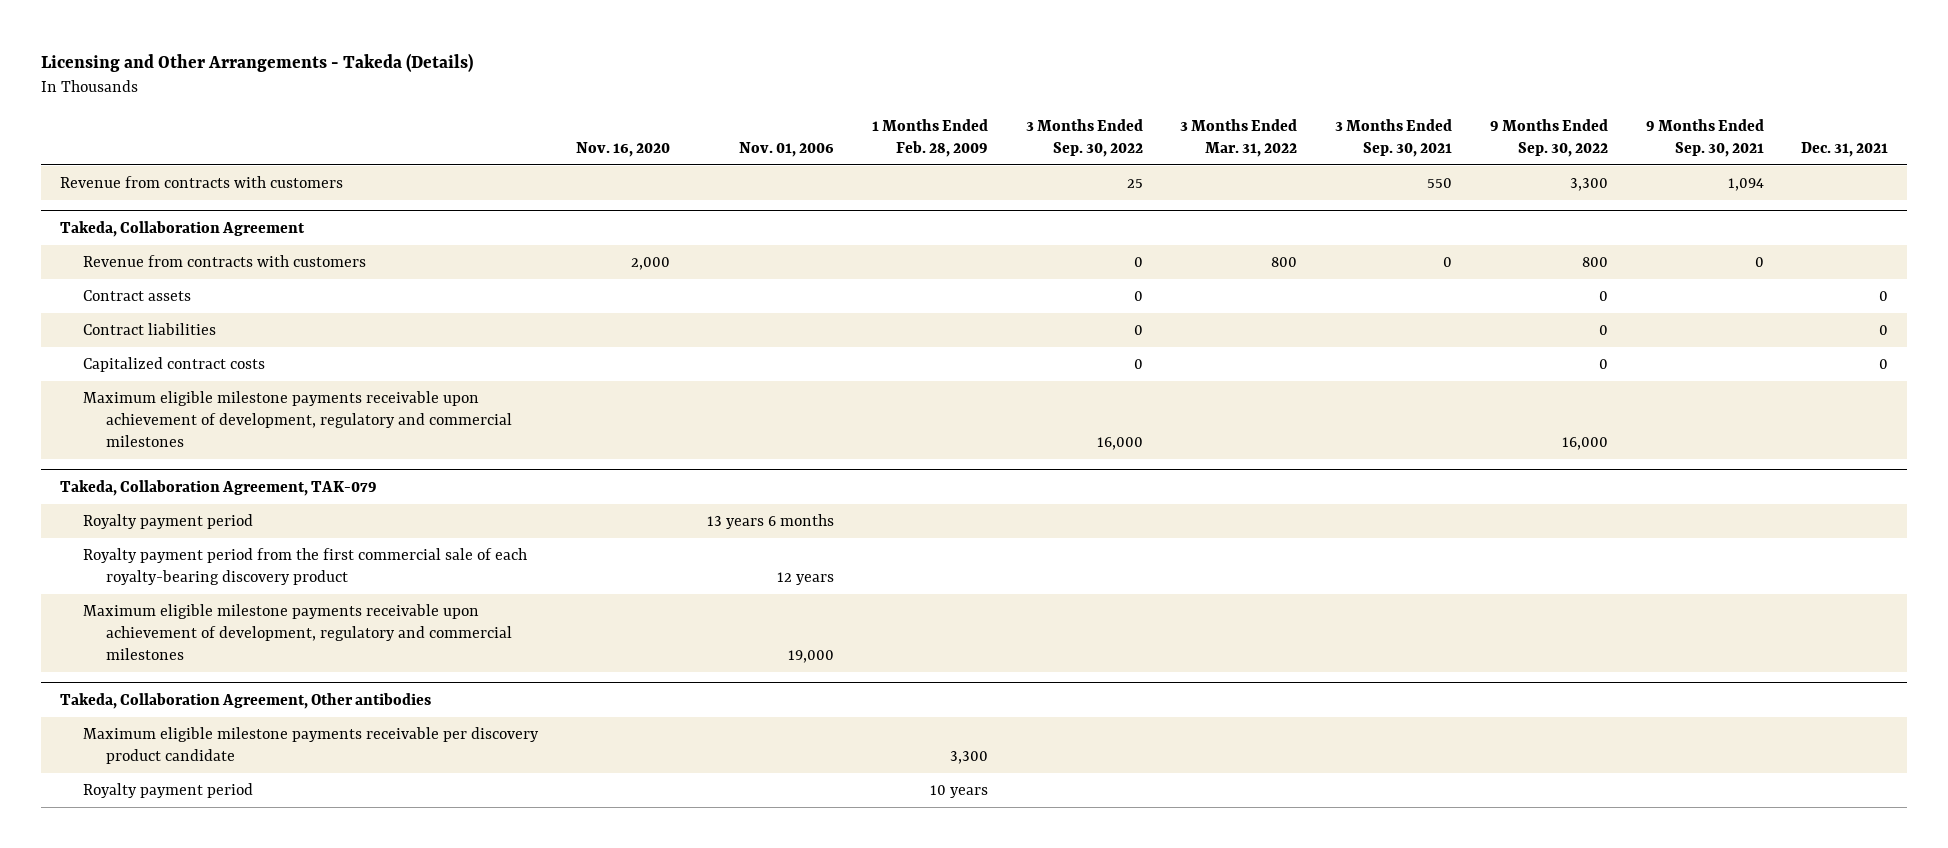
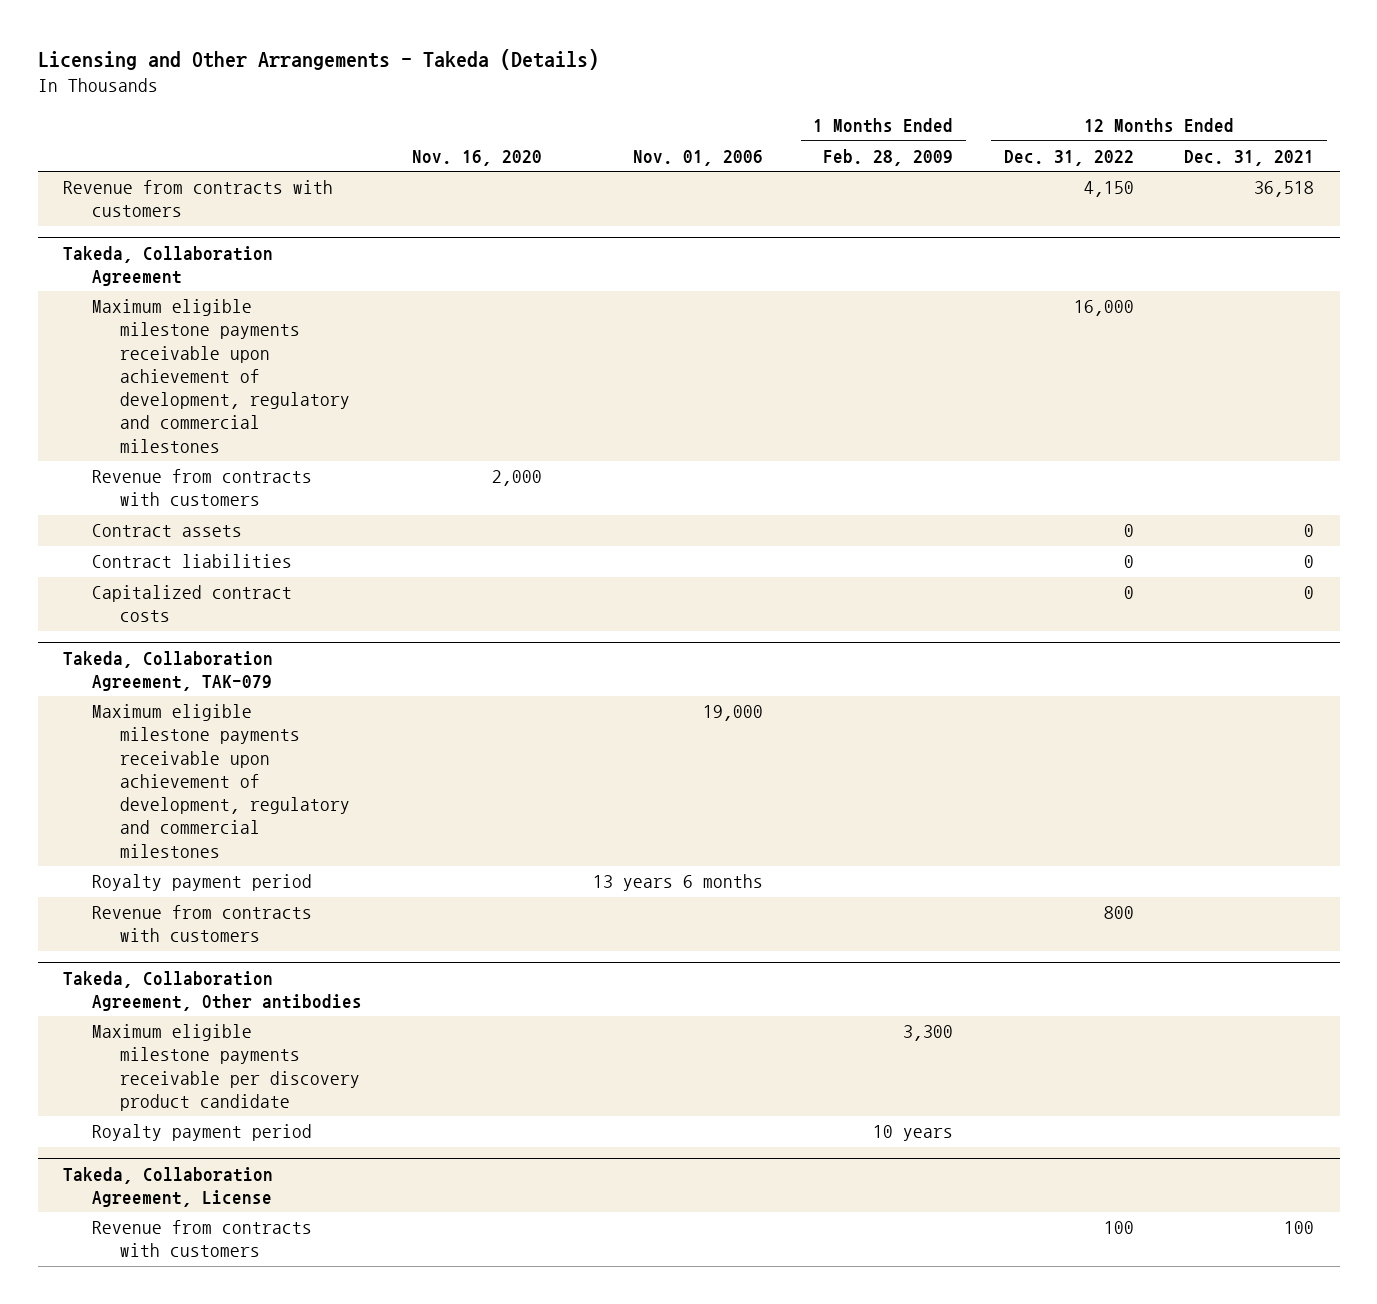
- | Nov. 16, 2020 | Nov. 01, 2006 | 1 Months Ended Feb. 28, 2009 | 3 Months Ended Sep. 30, 2022 | 3 Months Ended Mar. 31, 2022 | 3 Months Ended Sep. 30, 2021 | 9 Months Ended Sep. 30, 2022 | 9 Months Ended Sep. 30, 2021 | Dec. 31, 2021
+ | Nov. 16, 2020 | Nov. 01, 2006 | 1 Months Ended Feb. 28, 2009 | 12 Months Ended Dec. 31, 2022 | 12 Months Ended Dec. 31, 2021
@ Takeda, Collaboration Agreement
moved up: Maximum eligible milestone payments receivable upon achievement of development, regulatory and commercial milestones | | | | 16,000 |
@ Takeda, Collaboration Agreement, TAK-079
- Royalty payment period from the first commercial sale of each royalty-bearing discovery product | | 12 years | | | | | | |
moved down: Royalty payment period | | 13 years 6 months | | |
+ Revenue from contracts with customers | | | | 800 |
+ Takeda, Collaboration Agreement, License
+ Revenue from contracts with customers | | | | 100 | 100

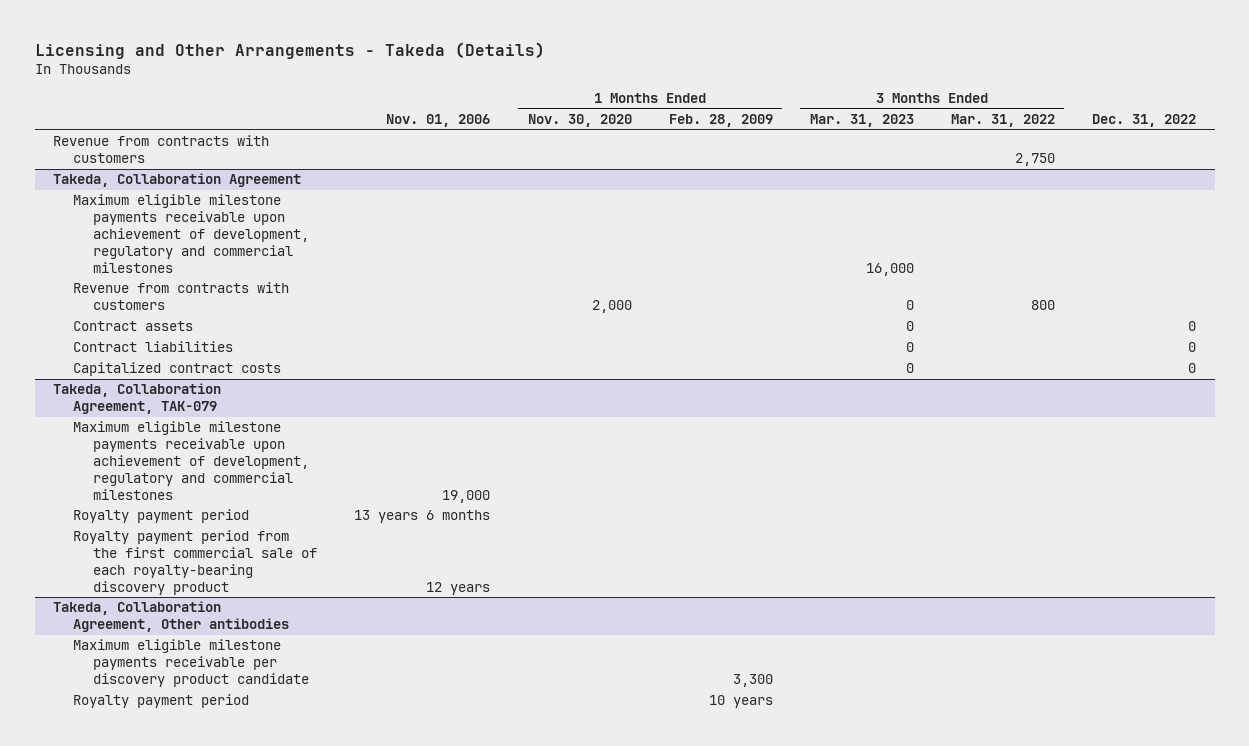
- | Nov. 16, 2020 | Nov. 01, 2006 | 1 Months Ended Feb. 28, 2009 | 12 Months Ended Dec. 31, 2022 | 12 Months Ended Dec. 31, 2021
+ | Nov. 01, 2006 | 1 Months Ended Nov. 30, 2020 | 1 Months Ended Feb. 28, 2009 | 3 Months Ended Mar. 31, 2023 | 3 Months Ended Mar. 31, 2022 | Dec. 31, 2022
@ Takeda, Collaboration Agreement, TAK-079
- Revenue from contracts with customers | | | | 800 |
+ Royalty payment period from the first commercial sale of each royalty-bearing discovery product | 12 years | | | | |
- Takeda, Collaboration Agreement, License
- Revenue from contracts with customers | | | | 100 | 100

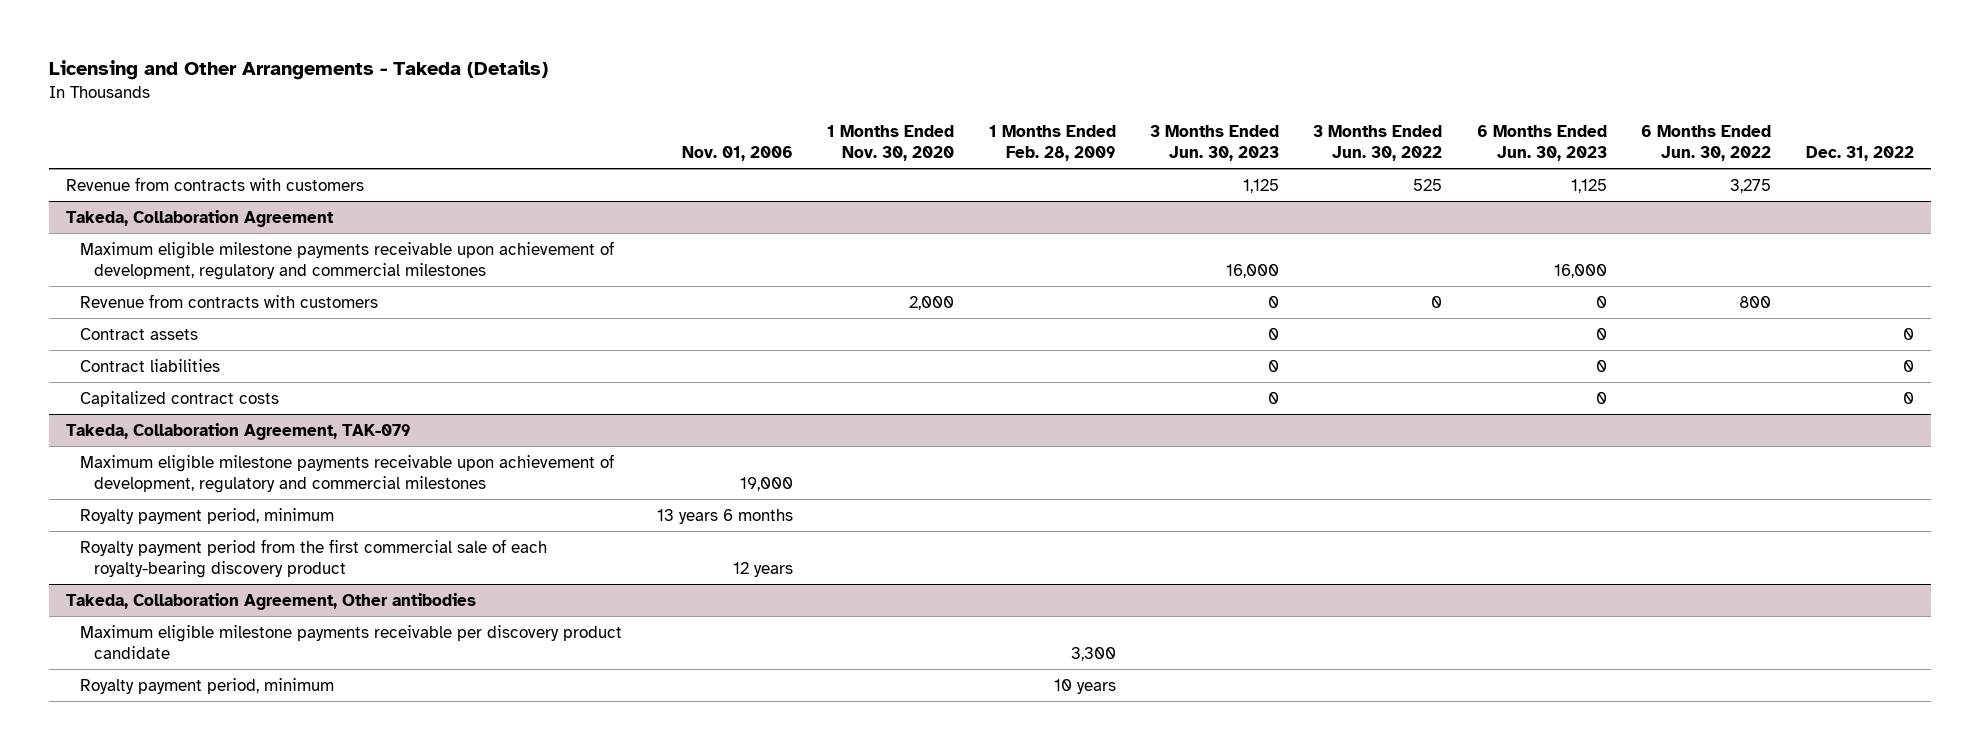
- | Nov. 01, 2006 | 1 Months Ended Nov. 30, 2020 | 1 Months Ended Feb. 28, 2009 | 3 Months Ended Mar. 31, 2023 | 3 Months Ended Mar. 31, 2022 | Dec. 31, 2022
+ | Nov. 01, 2006 | 1 Months Ended Nov. 30, 2020 | 1 Months Ended Feb. 28, 2009 | 3 Months Ended Jun. 30, 2023 | 3 Months Ended Jun. 30, 2022 | 6 Months Ended Jun. 30, 2023 | 6 Months Ended Jun. 30, 2022 | Dec. 31, 2022
@ Takeda, Collaboration Agreement, TAK-079
- Royalty payment period | 13 years 6 months | | | | |
+ Royalty payment period, minimum | 13 years 6 months | | | | | | |
@ Takeda, Collaboration Agreement, Other antibodies
- Royalty payment period | | | 10 years | | |
+ Royalty payment period, minimum | | | 10 years | | | | |

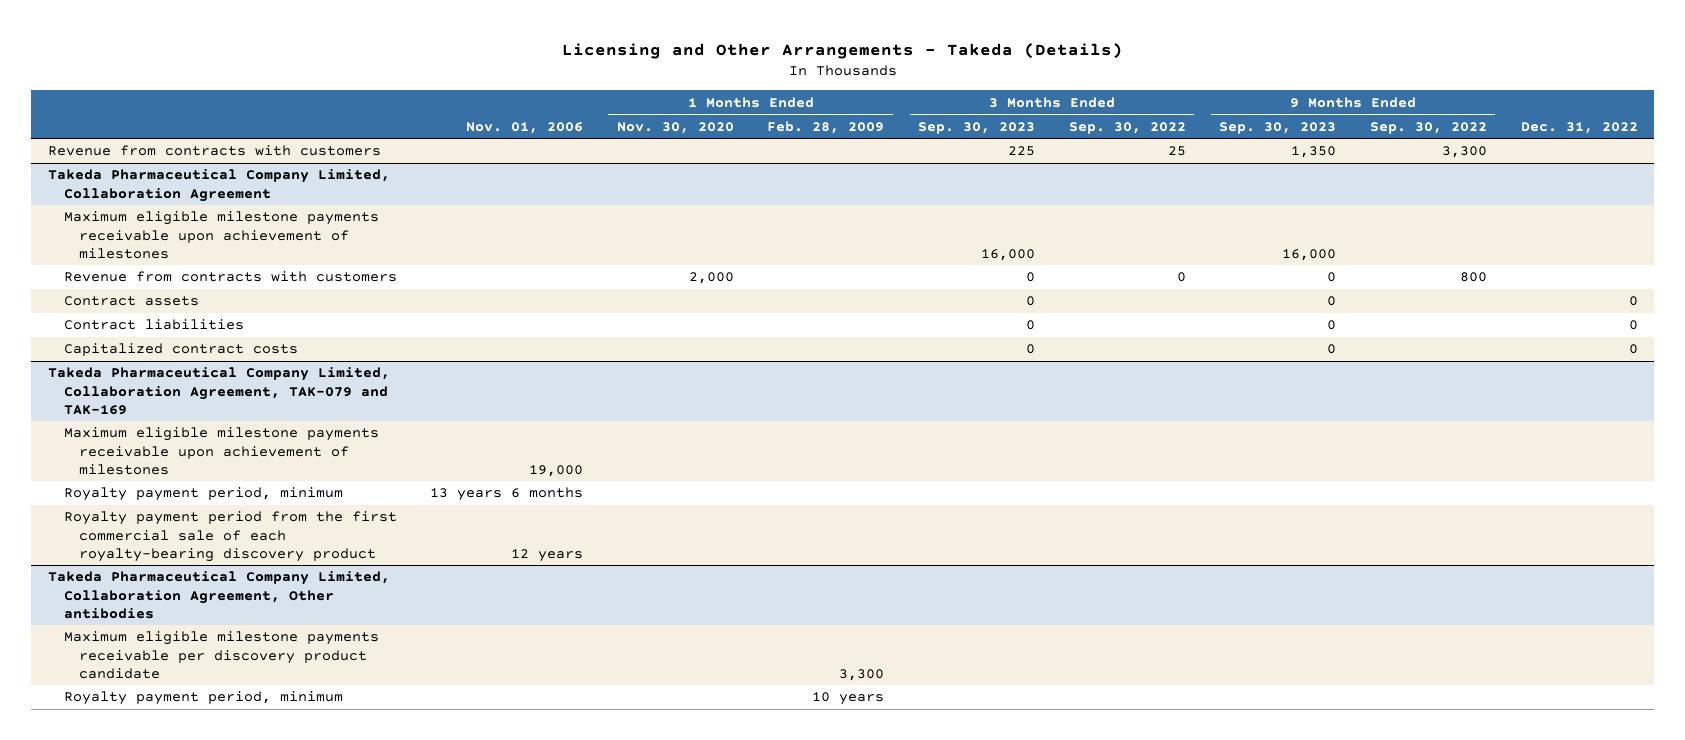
- | Nov. 01, 2006 | 1 Months Ended Nov. 30, 2020 | 1 Months Ended Feb. 28, 2009 | 3 Months Ended Jun. 30, 2023 | 3 Months Ended Jun. 30, 2022 | 6 Months Ended Jun. 30, 2023 | 6 Months Ended Jun. 30, 2022 | Dec. 31, 2022
+ | Nov. 01, 2006 | 1 Months Ended Nov. 30, 2020 | 1 Months Ended Feb. 28, 2009 | 3 Months Ended Sep. 30, 2023 | 3 Months Ended Sep. 30, 2022 | 9 Months Ended Sep. 30, 2023 | 9 Months Ended Sep. 30, 2022 | Dec. 31, 2022
- Takeda, Collaboration Agreement
- Maximum eligible milestone payments receivable upon achievement of development, regulatory and commercial milestones | | | | 16,000 | | 16,000 | |
+ Takeda Pharmaceutical Company Limited, Collaboration Agreement
+ Maximum eligible milestone payments receivable upon achievement of milestones | | | | 16,000 | | 16,000 | |
- Takeda, Collaboration Agreement, TAK-079
- Maximum eligible milestone payments receivable upon achievement of development, regulatory and commercial milestones | 19,000 | | | | | | |
+ Takeda Pharmaceutical Company Limited, Collaboration Agreement, TAK-079 and TAK-169
+ Maximum eligible milestone payments receivable upon achievement of milestones | 19,000 | | | | | | |
- Takeda, Collaboration Agreement, Other antibodies
+ Takeda Pharmaceutical Company Limited, Collaboration Agreement, Other antibodies

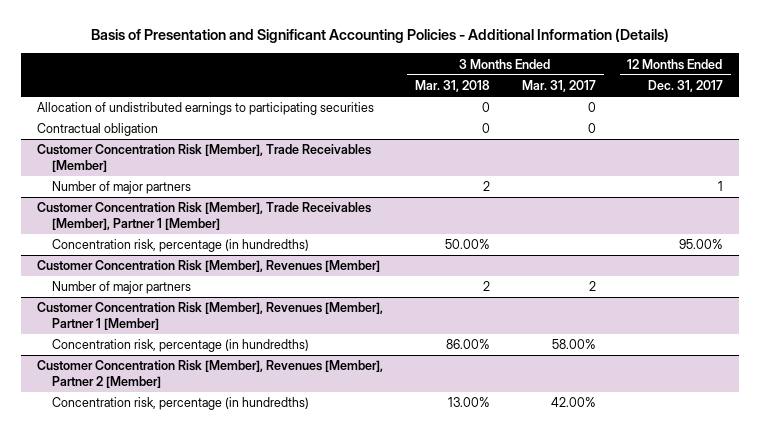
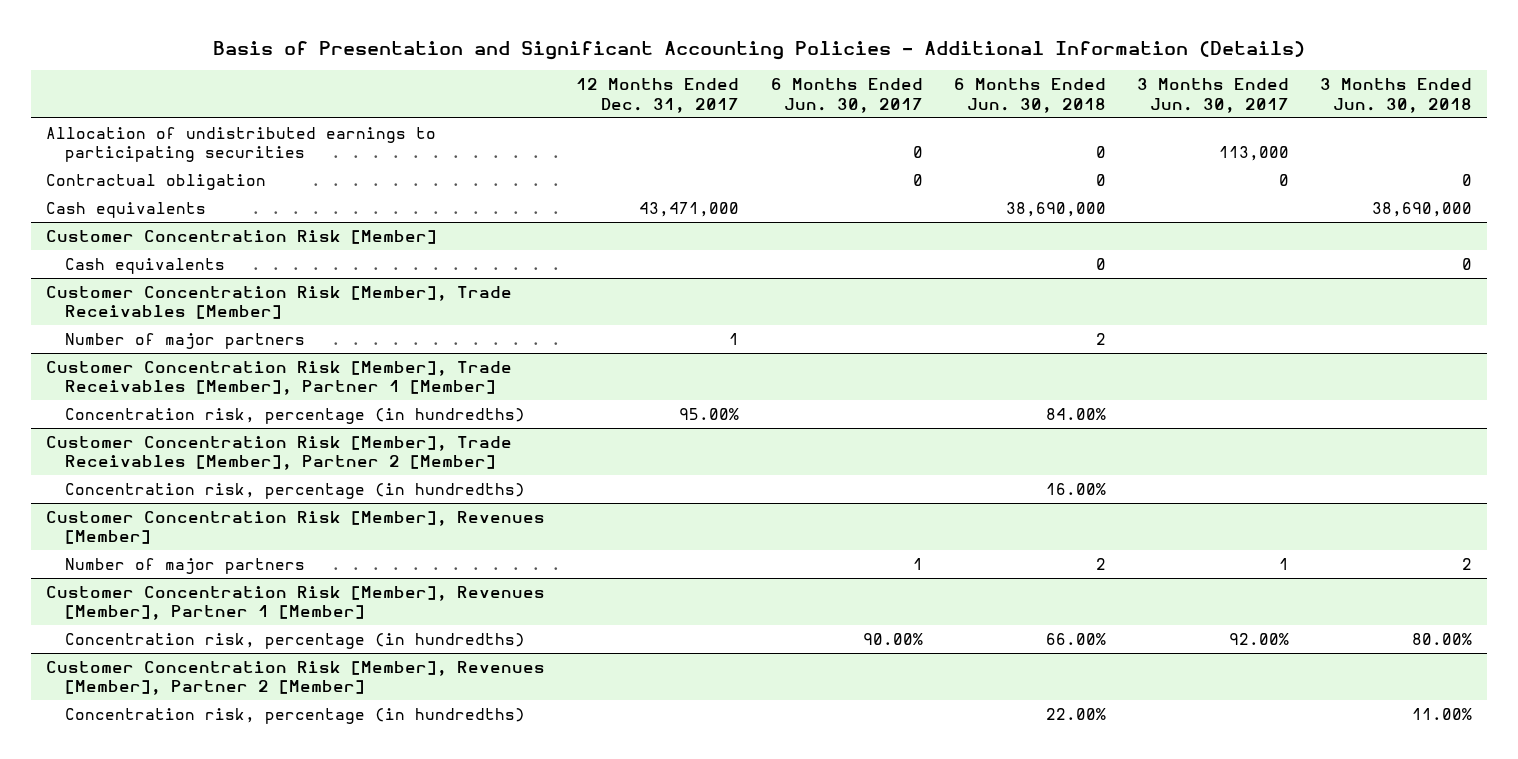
- | 3 Months Ended Mar. 31, 2018 | 3 Months Ended Mar. 31, 2017 | 12 Months Ended Dec. 31, 2017
+ | 12 Months Ended Dec. 31, 2017 | 6 Months Ended Jun. 30, 2017 | 6 Months Ended Jun. 30, 2018 | 3 Months Ended Jun. 30, 2017 | 3 Months Ended Jun. 30, 2018
+ Cash equivalents | 43,471,000 | | 38,690,000 | | 38,690,000
+ Customer Concentration Risk [Member]
+ Cash equivalents | | | 0 | | 0
+ Customer Concentration Risk [Member], Trade Receivables [Member], Partner 2 [Member]
+ Concentration risk, percentage (in hundredths) | | | 16.00% | |

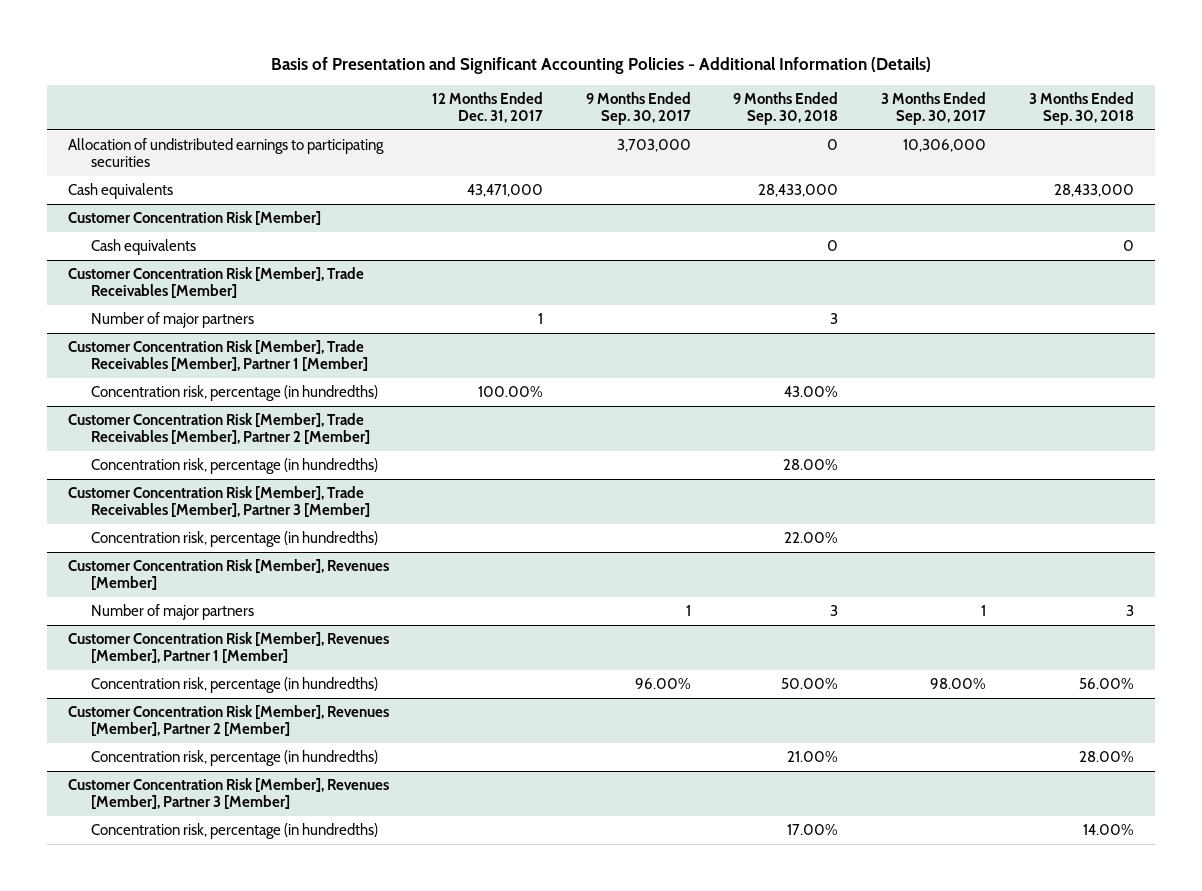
- | 12 Months Ended Dec. 31, 2017 | 6 Months Ended Jun. 30, 2017 | 6 Months Ended Jun. 30, 2018 | 3 Months Ended Jun. 30, 2017 | 3 Months Ended Jun. 30, 2018
+ | 12 Months Ended Dec. 31, 2017 | 9 Months Ended Sep. 30, 2017 | 9 Months Ended Sep. 30, 2018 | 3 Months Ended Sep. 30, 2017 | 3 Months Ended Sep. 30, 2018
- Contractual obligation | | 0 | 0 | 0 | 0
@ Customer Concentration Risk [Member], Trade Receivables [Member], Partner 1 [Member]
- Concentration risk, percentage (in hundredths) | 95.00% | | 84.00% | |
+ Concentration risk, percentage (in hundredths) | 100.00% | | 43.00% | |
+ Customer Concentration Risk [Member], Trade Receivables [Member], Partner 3 [Member]
+ Concentration risk, percentage (in hundredths) | | | 22.00% | |
+ Customer Concentration Risk [Member], Revenues [Member], Partner 3 [Member]
+ Concentration risk, percentage (in hundredths) | | | 17.00% | | 14.00%

